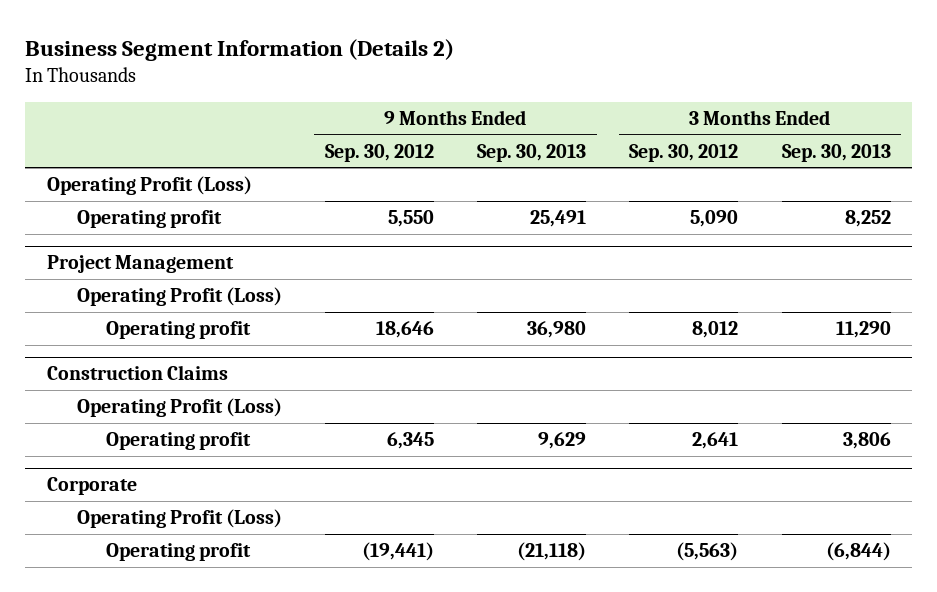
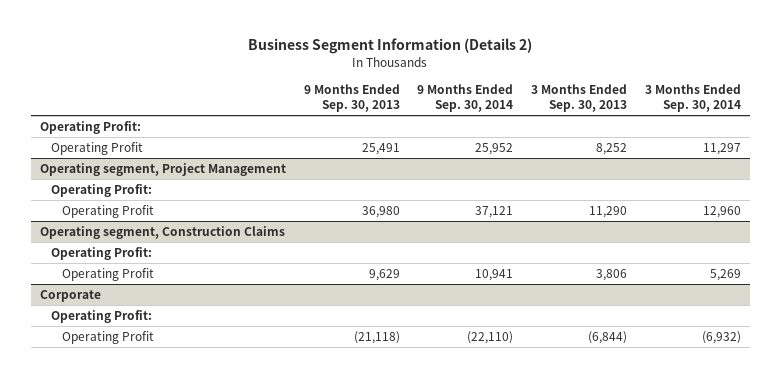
- | 9 Months Ended Sep. 30, 2012 | 9 Months Ended Sep. 30, 2013 | 3 Months Ended Sep. 30, 2012 | 3 Months Ended Sep. 30, 2013
+ | 9 Months Ended Sep. 30, 2013 | 9 Months Ended Sep. 30, 2014 | 3 Months Ended Sep. 30, 2013 | 3 Months Ended Sep. 30, 2014
- Operating Profit (Loss)
- Operating profit | 5,550 | 25,491 | 5,090 | 8,252
- Project Management
- Operating Profit (Loss)
- Operating profit | 18,646 | 36,980 | 8,012 | 11,290
- Construction Claims
- Operating Profit (Loss)
- Operating profit | 6,345 | 9,629 | 2,641 | 3,806
+ Operating Profit:
+ Operating Profit | 25,491 | 25,952 | 8,252 | 11,297
+ Operating segment, Project Management
+ Operating Profit:
+ Operating Profit | 36,980 | 37,121 | 11,290 | 12,960
+ Operating segment, Construction Claims
+ Operating Profit:
+ Operating Profit | 9,629 | 10,941 | 3,806 | 5,269
@ Corporate
- Operating Profit (Loss)
- Operating profit | (19,441) | (21,118) | (5,563) | (6,844)
+ Operating Profit:
+ Operating Profit | (21,118) | (22,110) | (6,844) | (6,932)

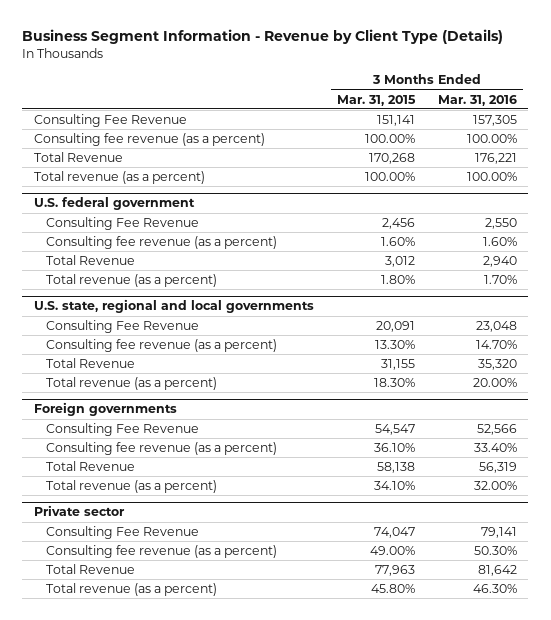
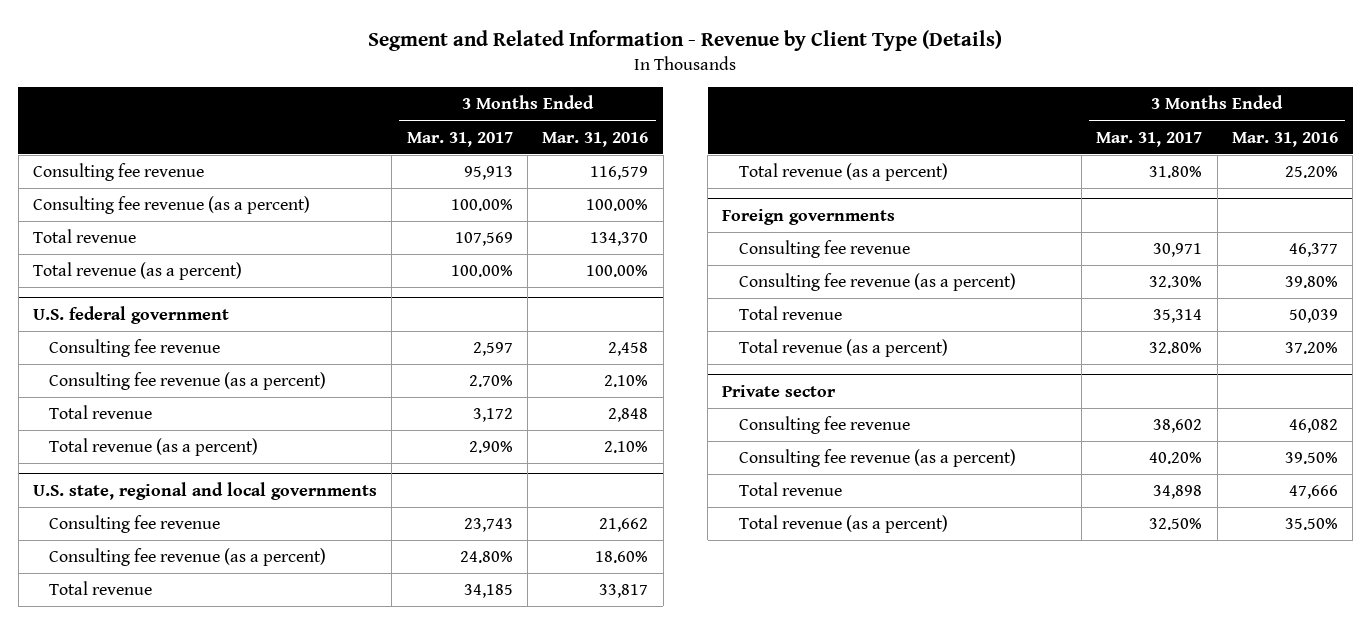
- Business Segment Information - Revenue by Client Type (Details)
+ Segment and Related Information - Revenue by Client Type (Details)
- | 3 Months Ended Mar. 31, 2015 | 3 Months Ended Mar. 31, 2016
+ | 3 Months Ended Mar. 31, 2017 | 3 Months Ended Mar. 31, 2016
- Consulting Fee Revenue | 151,141 | 157,305
+ Consulting fee revenue | 95,913 | 116,579
- Total Revenue | 170,268 | 176,221
+ Total revenue | 107,569 | 134,370
@ U.S. federal government
- Consulting Fee Revenue | 2,456 | 2,550
- Consulting fee revenue (as a percent) | 1.60% | 1.60%
- Total Revenue | 3,012 | 2,940
- Total revenue (as a percent) | 1.80% | 1.70%
+ Consulting fee revenue | 2,597 | 2,458
+ Consulting fee revenue (as a percent) | 2.70% | 2.10%
+ Total revenue | 3,172 | 2,848
+ Total revenue (as a percent) | 2.90% | 2.10%
@ U.S. state, regional and local governments
- Consulting Fee Revenue | 20,091 | 23,048
- Consulting fee revenue (as a percent) | 13.30% | 14.70%
- Total Revenue | 31,155 | 35,320
- Total revenue (as a percent) | 18.30% | 20.00%
+ Consulting fee revenue | 23,743 | 21,662
+ Consulting fee revenue (as a percent) | 24.80% | 18.60%
+ Total revenue | 34,185 | 33,817
+ Total revenue (as a percent) | 31.80% | 25.20%
@ Foreign governments
- Consulting Fee Revenue | 54,547 | 52,566
- Consulting fee revenue (as a percent) | 36.10% | 33.40%
- Total Revenue | 58,138 | 56,319
- Total revenue (as a percent) | 34.10% | 32.00%
+ Consulting fee revenue | 30,971 | 46,377
+ Consulting fee revenue (as a percent) | 32.30% | 39.80%
+ Total revenue | 35,314 | 50,039
+ Total revenue (as a percent) | 32.80% | 37.20%
@ Private sector
- Consulting Fee Revenue | 74,047 | 79,141
- Consulting fee revenue (as a percent) | 49.00% | 50.30%
- Total Revenue | 77,963 | 81,642
- Total revenue (as a percent) | 45.80% | 46.30%
+ Consulting fee revenue | 38,602 | 46,082
+ Consulting fee revenue (as a percent) | 40.20% | 39.50%
+ Total revenue | 34,898 | 47,666
+ Total revenue (as a percent) | 32.50% | 35.50%

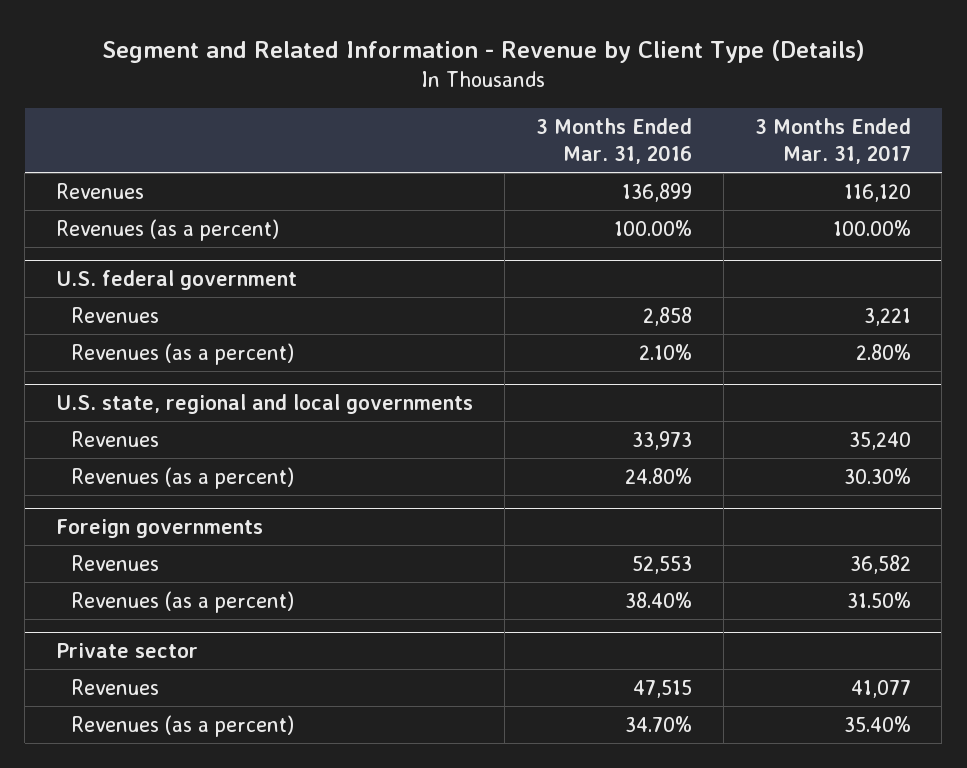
- | 3 Months Ended Mar. 31, 2017 | 3 Months Ended Mar. 31, 2016
+ | 3 Months Ended Mar. 31, 2016 | 3 Months Ended Mar. 31, 2017
- Consulting fee revenue | 95,913 | 116,579
- Consulting fee revenue (as a percent) | 100.00% | 100.00%
- Total revenue | 107,569 | 134,370
- Total revenue (as a percent) | 100.00% | 100.00%
+ Revenues | 136,899 | 116,120
+ Revenues (as a percent) | 100.00% | 100.00%
@ U.S. federal government
- Consulting fee revenue | 2,597 | 2,458
- Consulting fee revenue (as a percent) | 2.70% | 2.10%
- Total revenue | 3,172 | 2,848
- Total revenue (as a percent) | 2.90% | 2.10%
+ Revenues | 2,858 | 3,221
+ Revenues (as a percent) | 2.10% | 2.80%
@ U.S. state, regional and local governments
- Consulting fee revenue | 23,743 | 21,662
- Consulting fee revenue (as a percent) | 24.80% | 18.60%
- Total revenue | 34,185 | 33,817
- Total revenue (as a percent) | 31.80% | 25.20%
+ Revenues | 33,973 | 35,240
+ Revenues (as a percent) | 24.80% | 30.30%
@ Foreign governments
- Consulting fee revenue | 30,971 | 46,377
- Consulting fee revenue (as a percent) | 32.30% | 39.80%
- Total revenue | 35,314 | 50,039
- Total revenue (as a percent) | 32.80% | 37.20%
+ Revenues | 52,553 | 36,582
+ Revenues (as a percent) | 38.40% | 31.50%
@ Private sector
- Consulting fee revenue | 38,602 | 46,082
- Consulting fee revenue (as a percent) | 40.20% | 39.50%
- Total revenue | 34,898 | 47,666
- Total revenue (as a percent) | 32.50% | 35.50%
+ Revenues | 47,515 | 41,077
+ Revenues (as a percent) | 34.70% | 35.40%

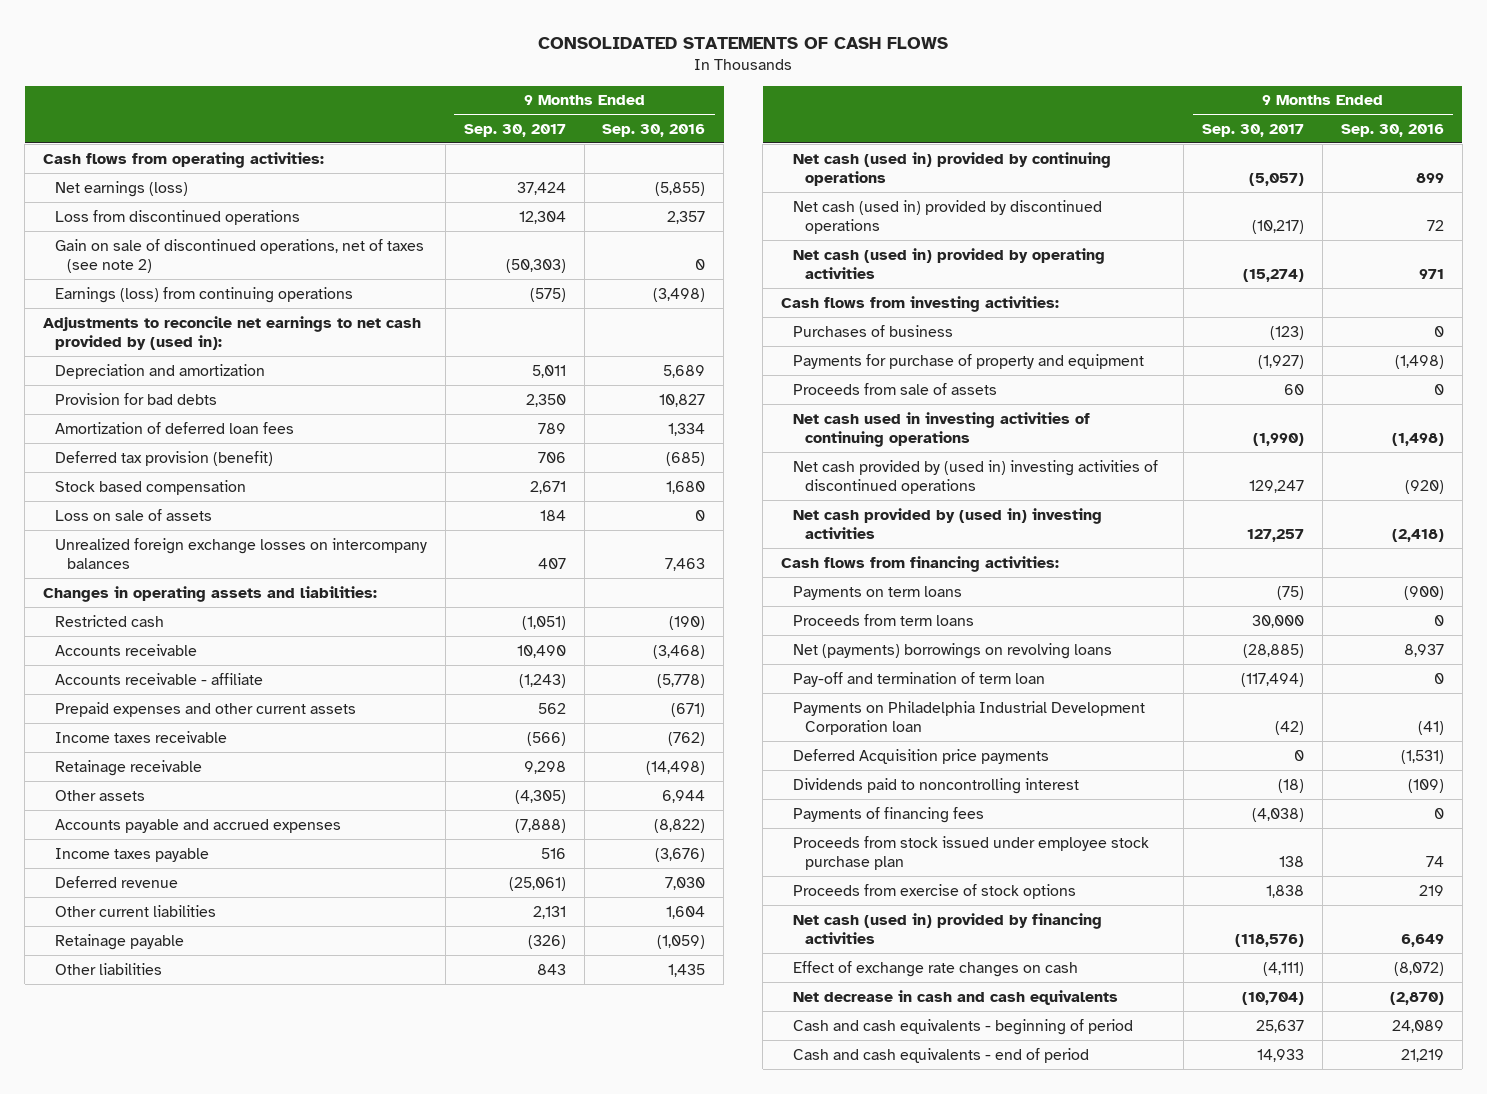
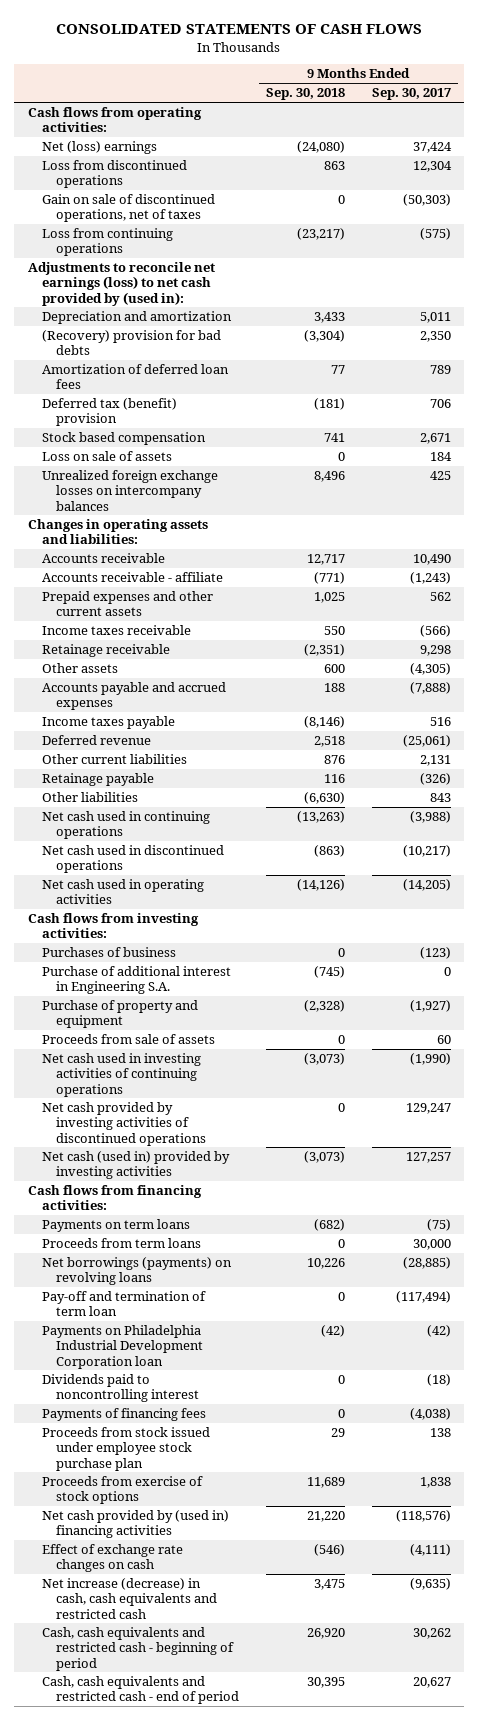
- | 9 Months Ended Sep. 30, 2017 | 9 Months Ended Sep. 30, 2016
+ | 9 Months Ended Sep. 30, 2018 | 9 Months Ended Sep. 30, 2017
- Net earnings (loss) | 37,424 | (5,855)
+ Net (loss) earnings | (24,080) | 37,424
- Gain on sale of discontinued operations, net of taxes (see note 2) | (50,303) | 0
- Earnings (loss) from continuing operations | (575) | (3,498)
- Adjustments to reconcile net earnings to net cash provided by (used in):
+ Gain on sale of discontinued operations, net of taxes | 0 | (50,303)
+ Loss from continuing operations | (23,217) | (575)
+ Adjustments to reconcile net earnings (loss) to net cash provided by (used in):
- Provision for bad debts | 2,350 | 10,827
+ (Recovery) provision for bad debts | (3,304) | 2,350
- Deferred tax provision (benefit) | 706 | (685)
+ Deferred tax (benefit) provision | (181) | 706
- Unrealized foreign exchange losses on intercompany balances | 407 | 7,463
+ Unrealized foreign exchange losses on intercompany balances | 8,496 | 425
- Restricted cash | (1,051) | (190)
- Net cash (used in) provided by continuing operations | (5,057) | 899
- Net cash (used in) provided by discontinued operations | (10,217) | 72
- Net cash (used in) provided by operating activities | (15,274) | 971
+ Net cash used in continuing operations | (13,263) | (3,988)
+ Net cash used in discontinued operations | (863) | (10,217)
+ Net cash used in operating activities | (14,126) | (14,205)
- Payments for purchase of property and equipment | (1,927) | (1,498)
+ Purchase of additional interest in Engineering S.A. | (745) | 0
+ Purchase of property and equipment | (2,328) | (1,927)
- Net cash provided by (used in) investing activities of discontinued operations | 129,247 | (920)
- Net cash provided by (used in) investing activities | 127,257 | (2,418)
+ Net cash provided by investing activities of discontinued operations | 0 | 129,247
+ Net cash (used in) provided by investing activities | (3,073) | 127,257
- Net (payments) borrowings on revolving loans | (28,885) | 8,937
+ Net borrowings (payments) on revolving loans | 10,226 | (28,885)
- Deferred Acquisition price payments | 0 | (1,531)
- Net cash (used in) provided by financing activities | (118,576) | 6,649
+ Net cash provided by (used in) financing activities | 21,220 | (118,576)
- Net decrease in cash and cash equivalents | (10,704) | (2,870)
- Cash and cash equivalents - beginning of period | 25,637 | 24,089
- Cash and cash equivalents - end of period | 14,933 | 21,219
+ Net increase (decrease) in cash, cash equivalents and restricted cash | 3,475 | (9,635)
+ Cash, cash equivalents and restricted cash - beginning of period | 26,920 | 30,262
+ Cash, cash equivalents and restricted cash - end of period | 30,395 | 20,627

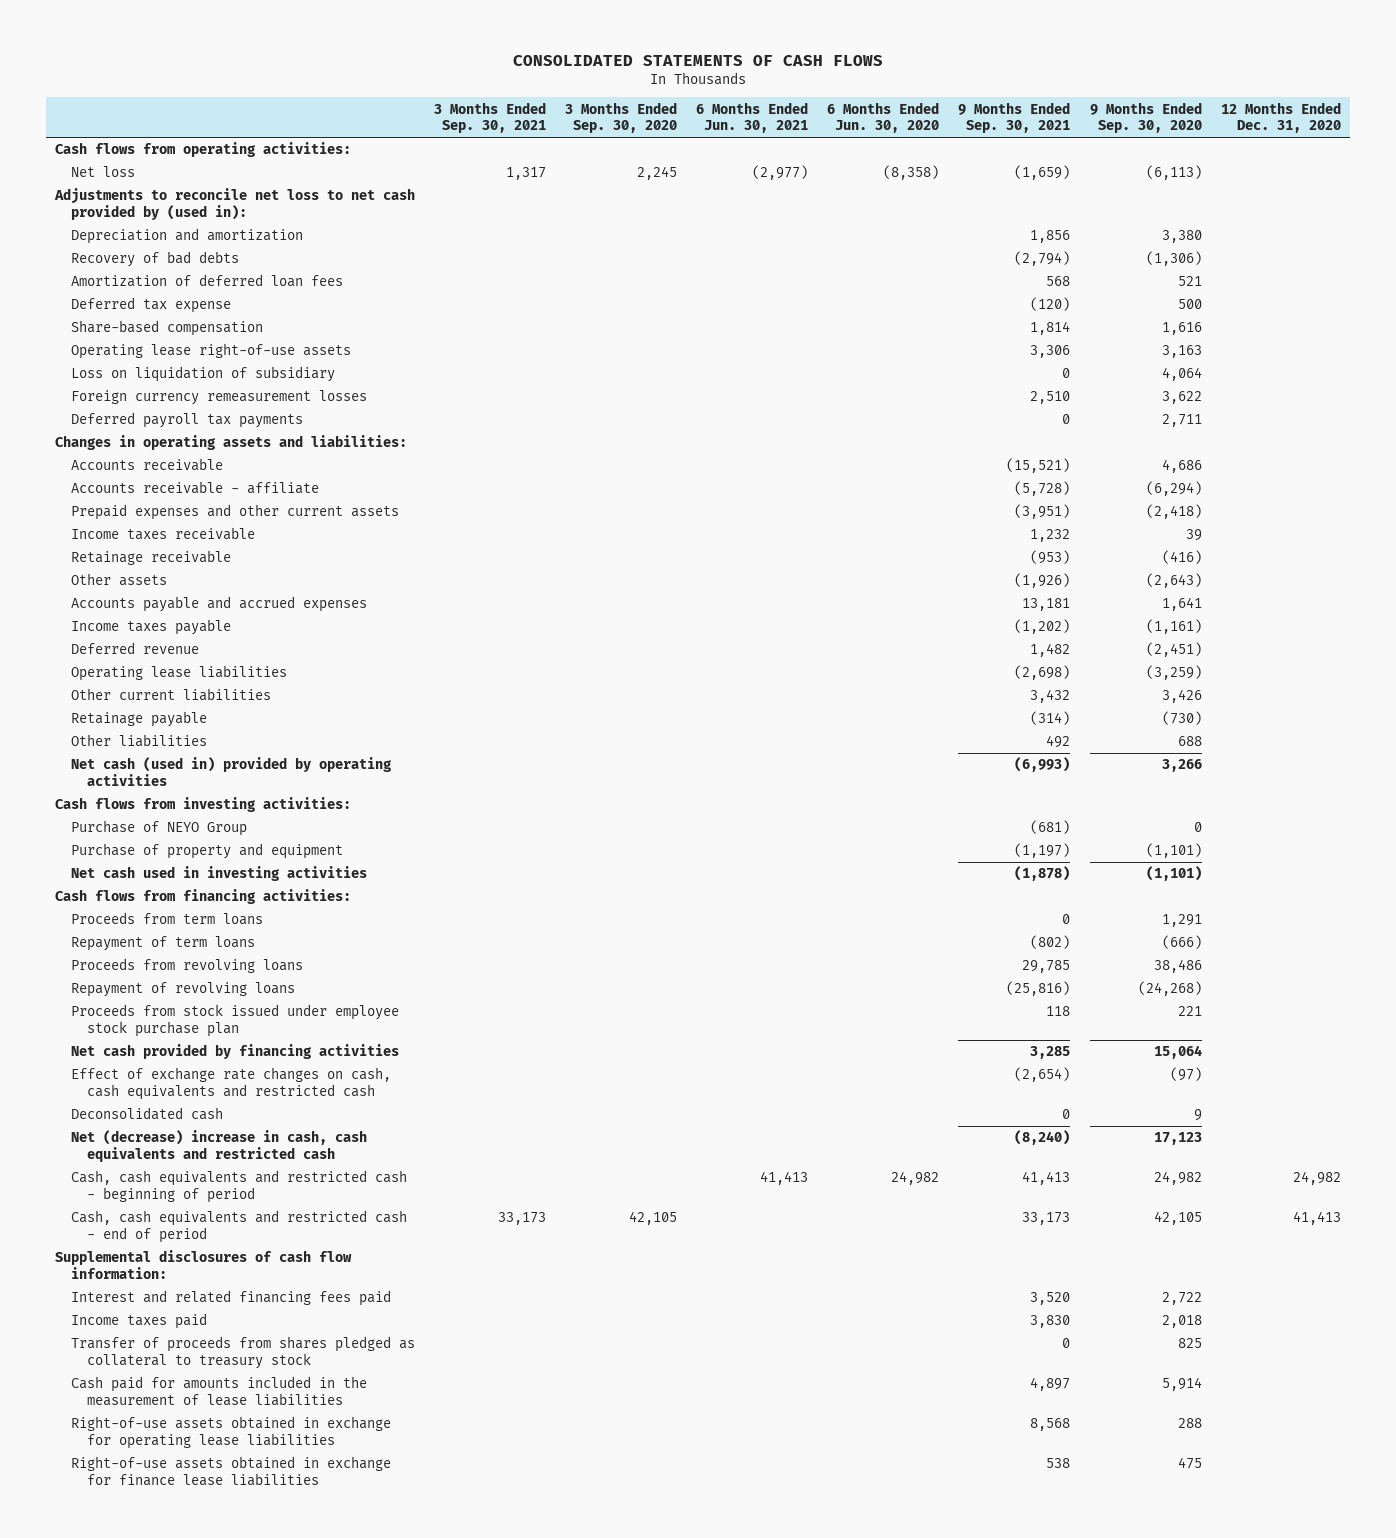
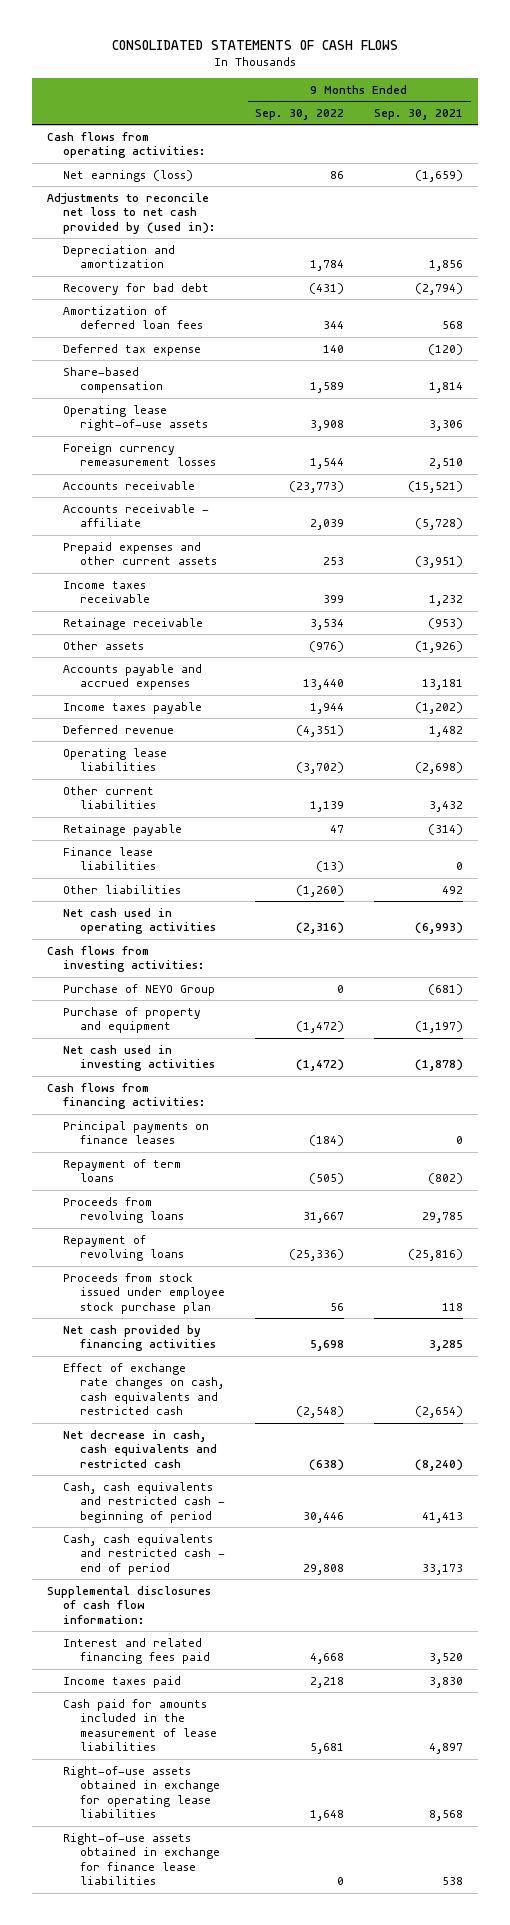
- | 3 Months Ended Sep. 30, 2021 | 3 Months Ended Sep. 30, 2020 | 6 Months Ended Jun. 30, 2021 | 6 Months Ended Jun. 30, 2020 | 9 Months Ended Sep. 30, 2021 | 9 Months Ended Sep. 30, 2020 | 12 Months Ended Dec. 31, 2020
+ | 9 Months Ended Sep. 30, 2022 | 9 Months Ended Sep. 30, 2021
- Net loss | 1,317 | 2,245 | (2,977) | (8,358) | (1,659) | (6,113) |
+ Net earnings (loss) | 86 | (1,659)
- Recovery of bad debts | | | | | (2,794) | (1,306) |
+ Recovery for bad debt | (431) | (2,794)
- Loss on liquidation of subsidiary | | | | | 0 | 4,064 |
- Deferred payroll tax payments | | | | | 0 | 2,711 |
- Changes in operating assets and liabilities:
+ Finance lease liabilities | (13) | 0
- Net cash (used in) provided by operating activities | | | | | (6,993) | 3,266 |
+ Net cash used in operating activities | (2,316) | (6,993)
- Proceeds from term loans | | | | | 0 | 1,291 |
+ Principal payments on finance leases | (184) | 0
- Deconsolidated cash | | | | | 0 | 9 |
- Net (decrease) increase in cash, cash equivalents and restricted cash | | | | | (8,240) | 17,123 |
+ Net decrease in cash, cash equivalents and restricted cash | (638) | (8,240)
- Transfer of proceeds from shares pledged as collateral to treasury stock | | | | | 0 | 825 |

